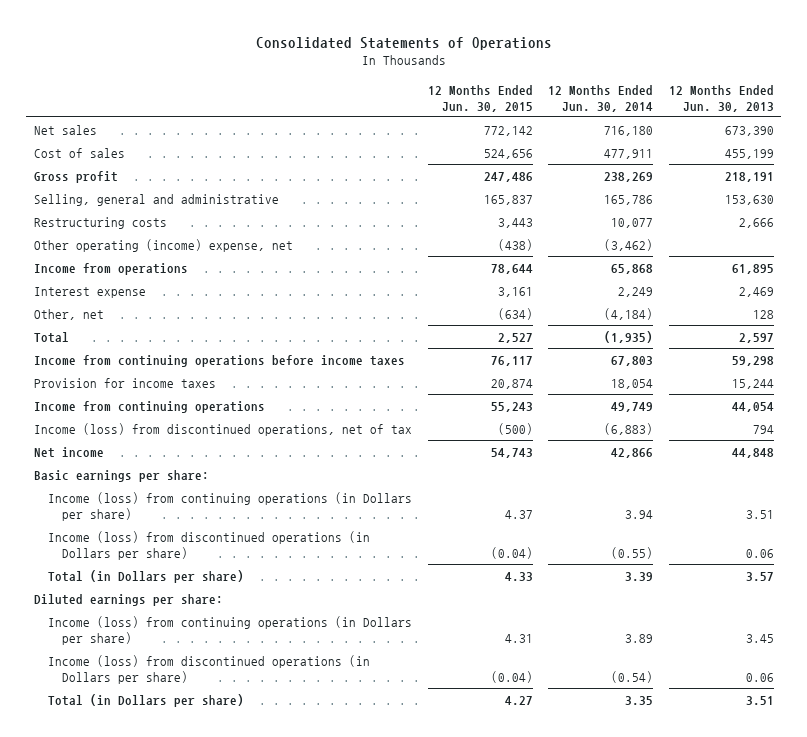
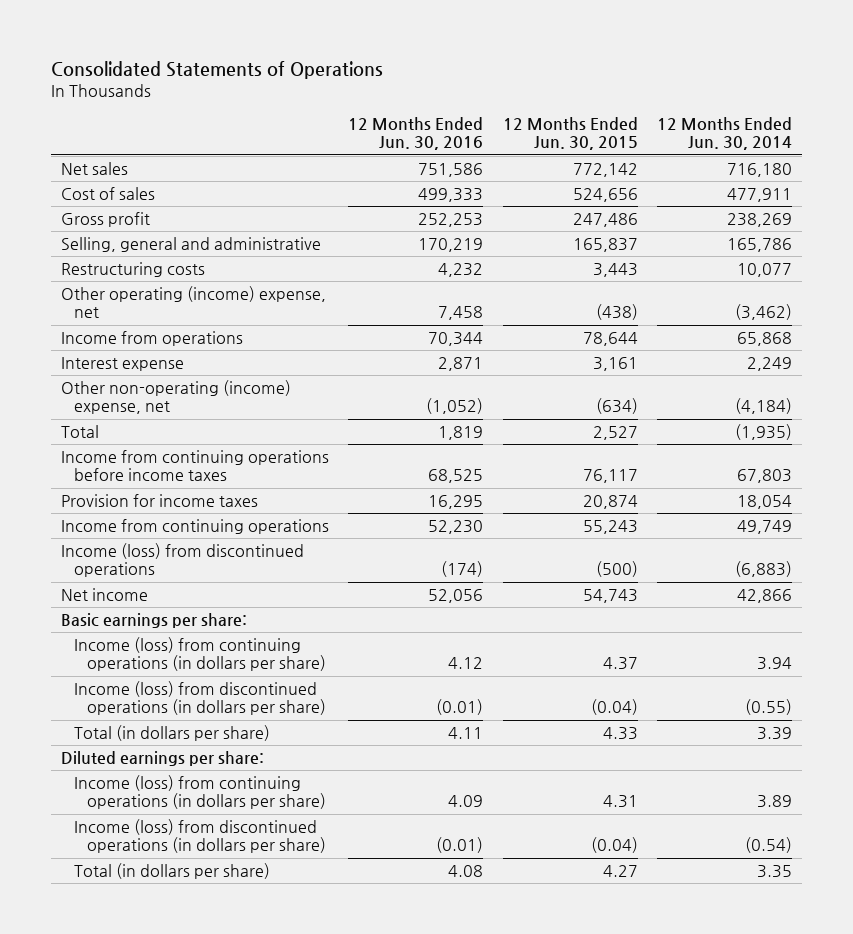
- | 12 Months Ended Jun. 30, 2015 | 12 Months Ended Jun. 30, 2014 | 12 Months Ended Jun. 30, 2013
+ | 12 Months Ended Jun. 30, 2016 | 12 Months Ended Jun. 30, 2015 | 12 Months Ended Jun. 30, 2014
- Other, net | (634) | (4,184) | 128
+ Other non-operating (income) expense, net | (1,052) | (634) | (4,184)
- Income (loss) from discontinued operations, net of tax | (500) | (6,883) | 794
+ Income (loss) from discontinued operations | (174) | (500) | (6,883)
- Income (loss) from continuing operations (in Dollars per share) | 4.37 | 3.94 | 3.51
- Income (loss) from discontinued operations (in Dollars per share) | (0.04) | (0.55) | 0.06
- Total (in Dollars per share) | 4.33 | 3.39 | 3.57
+ Income (loss) from continuing operations (in dollars per share) | 4.12 | 4.37 | 3.94
+ Income (loss) from discontinued operations (in dollars per share) | (0.01) | (0.04) | (0.55)
+ Total (in dollars per share) | 4.11 | 4.33 | 3.39
- Income (loss) from continuing operations (in Dollars per share) | 4.31 | 3.89 | 3.45
- Income (loss) from discontinued operations (in Dollars per share) | (0.04) | (0.54) | 0.06
- Total (in Dollars per share) | 4.27 | 3.35 | 3.51
+ Income (loss) from continuing operations (in dollars per share) | 4.09 | 4.31 | 3.89
+ Income (loss) from discontinued operations (in dollars per share) | (0.01) | (0.04) | (0.54)
+ Total (in dollars per share) | 4.08 | 4.27 | 3.35

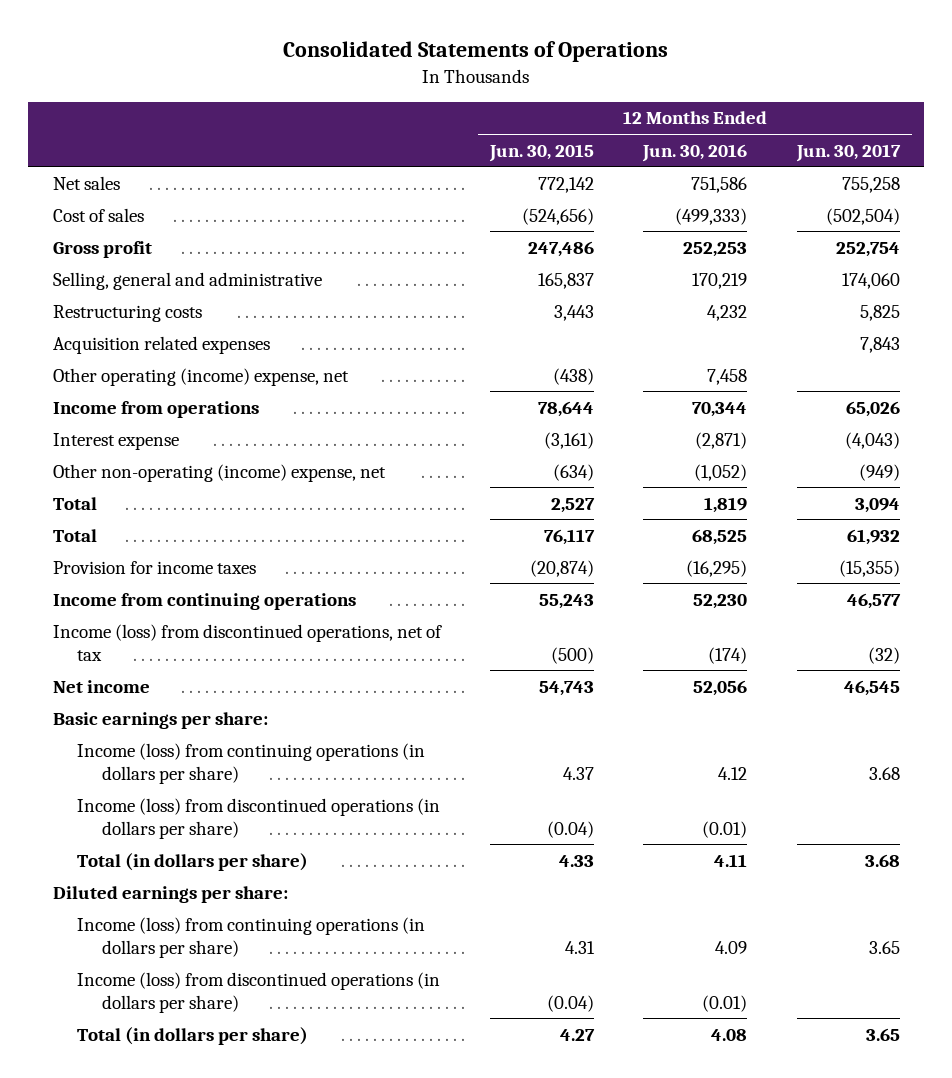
- | 12 Months Ended Jun. 30, 2016 | 12 Months Ended Jun. 30, 2015 | 12 Months Ended Jun. 30, 2014
+ | 12 Months Ended Jun. 30, 2015 | 12 Months Ended Jun. 30, 2016 | 12 Months Ended Jun. 30, 2017
- Cost of sales | 499,333 | 524,656 | 477,911
+ Cost of sales | (524,656) | (499,333) | (502,504)
+ Acquisition related expenses | | | 7,843
- Interest expense | 2,871 | 3,161 | 2,249
+ Interest expense | (3,161) | (2,871) | (4,043)
- Income from continuing operations before income taxes | 68,525 | 76,117 | 67,803
- Provision for income taxes | 16,295 | 20,874 | 18,054
+ Total | 76,117 | 68,525 | 61,932
+ Provision for income taxes | (20,874) | (16,295) | (15,355)
- Income (loss) from discontinued operations | (174) | (500) | (6,883)
+ Income (loss) from discontinued operations, net of tax | (500) | (174) | (32)

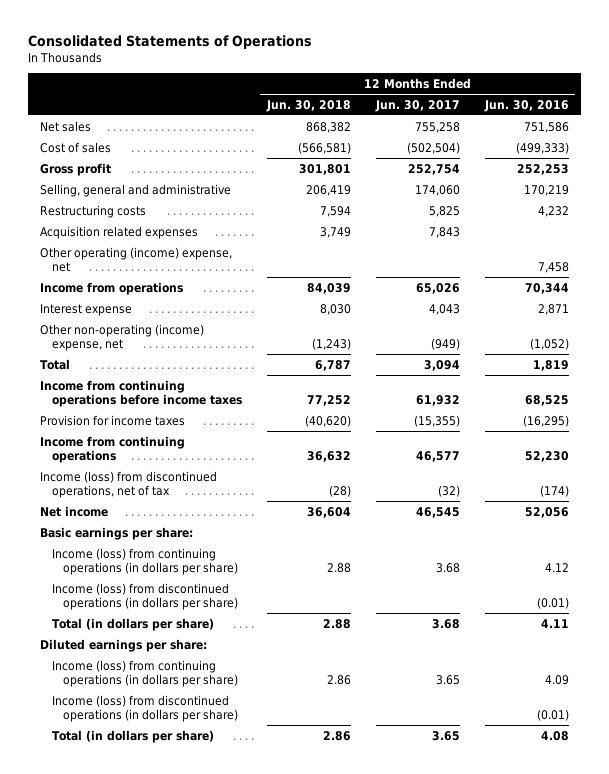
- | 12 Months Ended Jun. 30, 2015 | 12 Months Ended Jun. 30, 2016 | 12 Months Ended Jun. 30, 2017
+ | 12 Months Ended Jun. 30, 2018 | 12 Months Ended Jun. 30, 2017 | 12 Months Ended Jun. 30, 2016
- Interest expense | (3,161) | (2,871) | (4,043)
+ Interest expense | 8,030 | 4,043 | 2,871
- Total | 76,117 | 68,525 | 61,932
+ Income from continuing operations before income taxes | 77,252 | 61,932 | 68,525

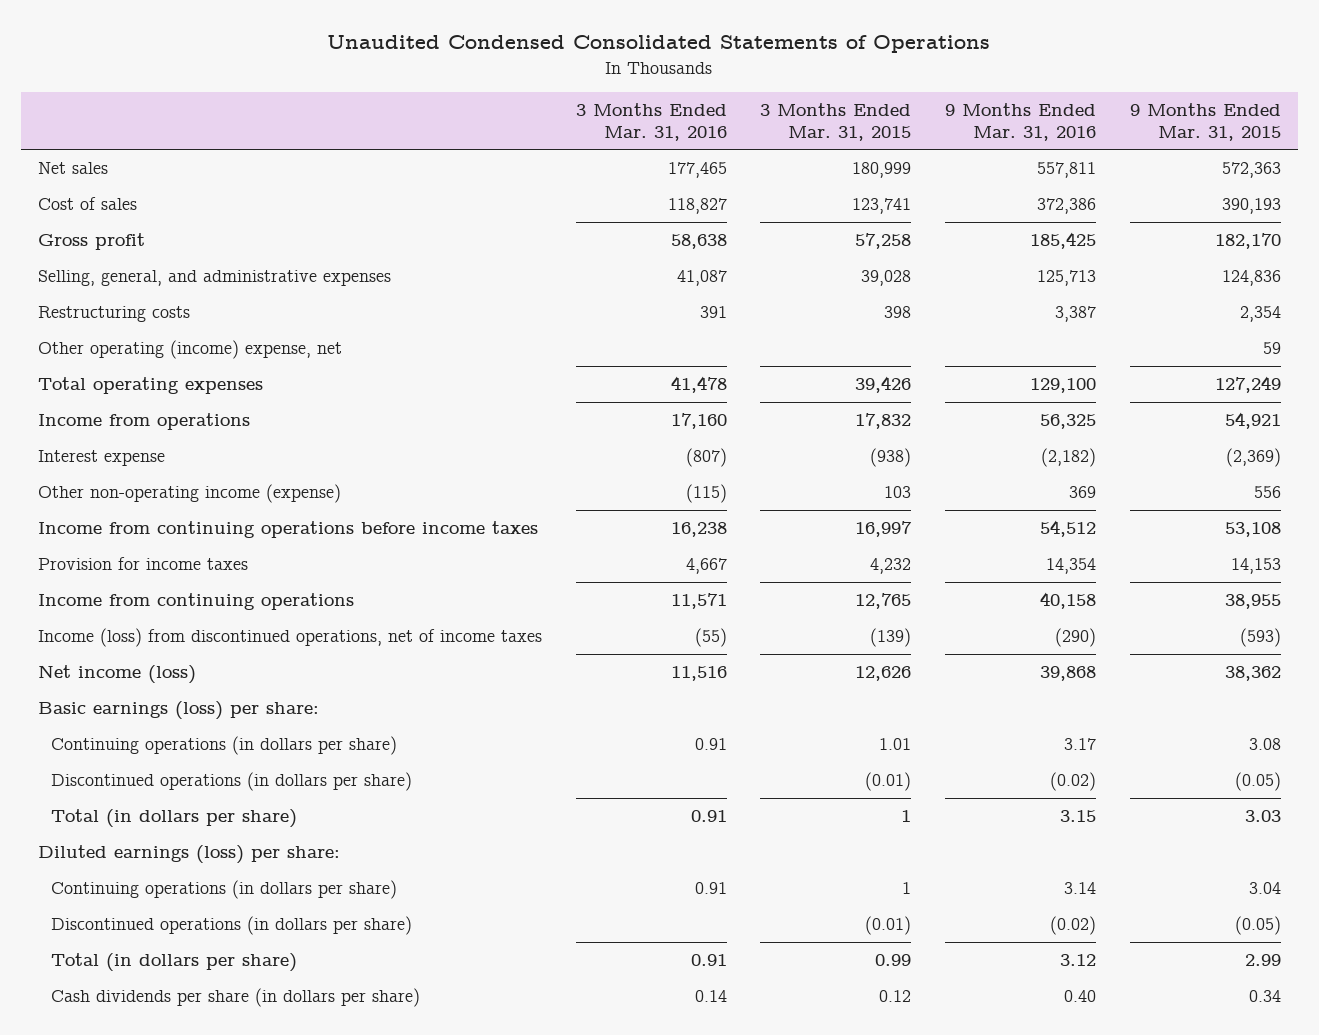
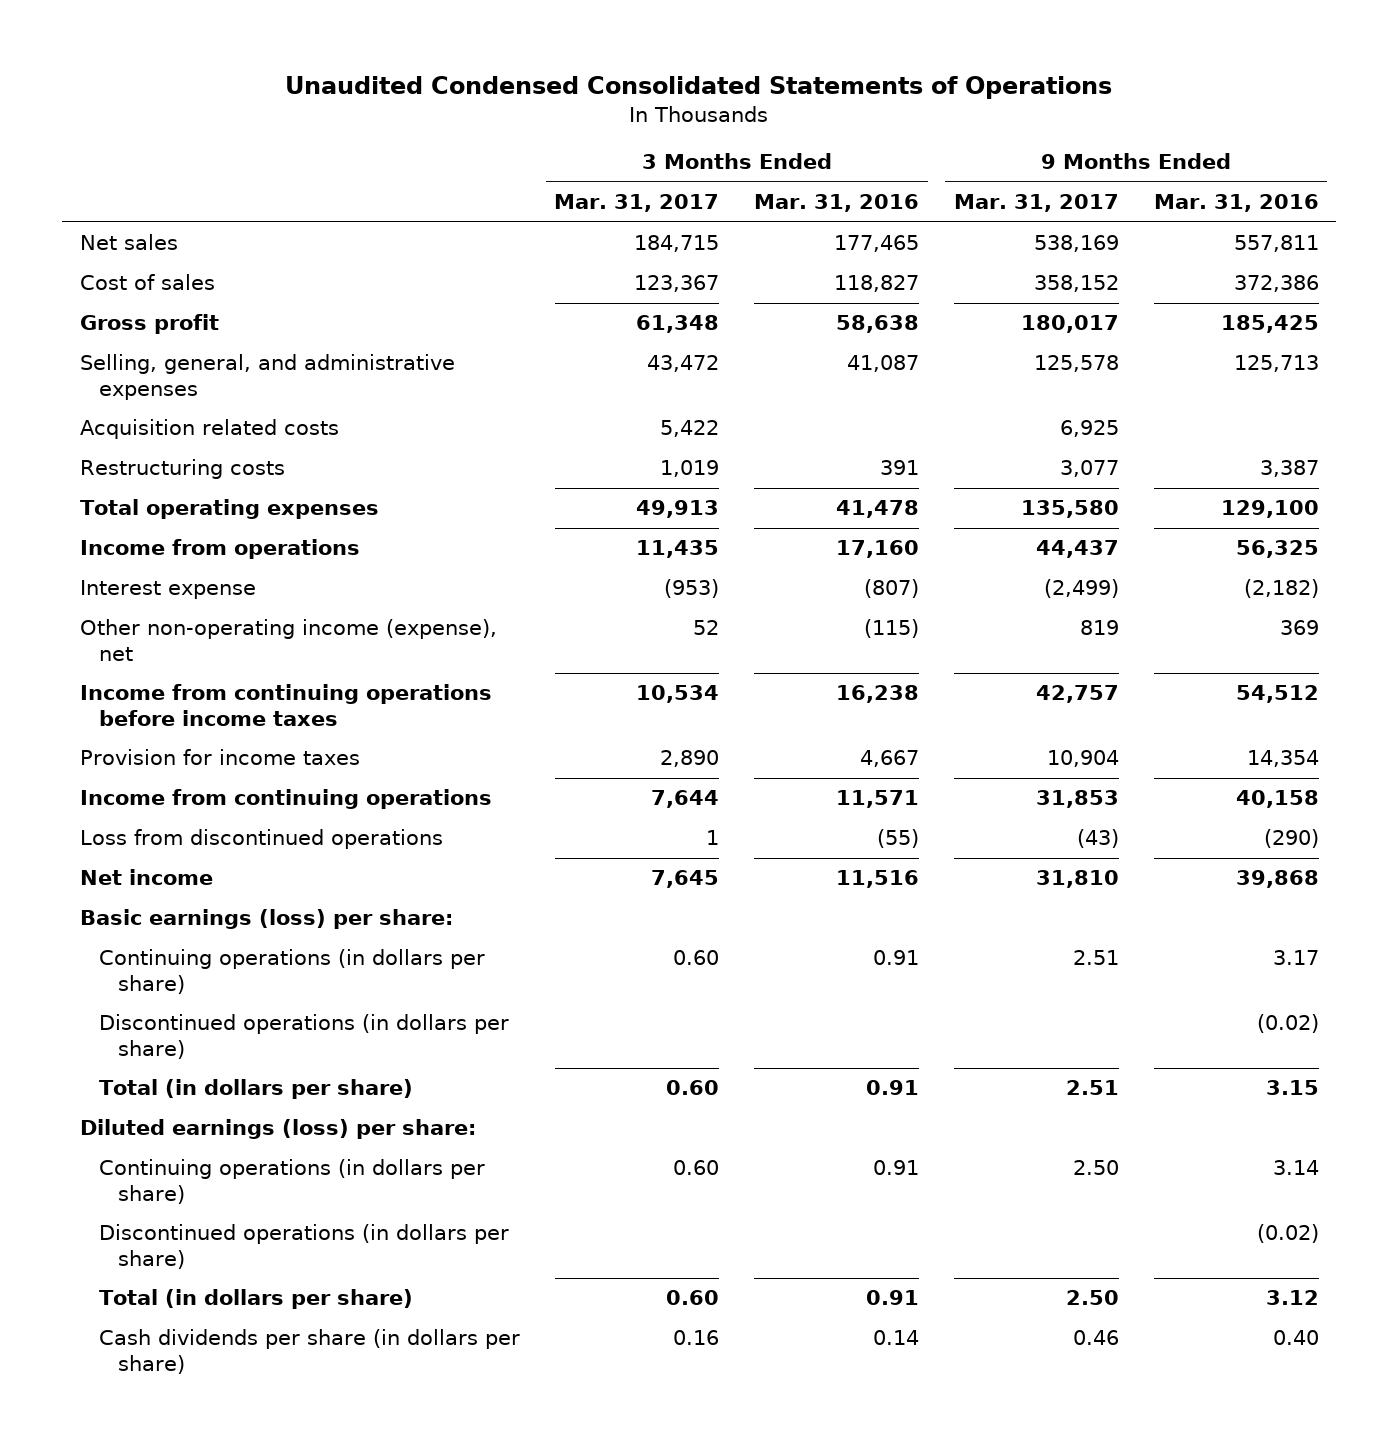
- | 3 Months Ended Mar. 31, 2016 | 3 Months Ended Mar. 31, 2015 | 9 Months Ended Mar. 31, 2016 | 9 Months Ended Mar. 31, 2015
+ | 3 Months Ended Mar. 31, 2017 | 3 Months Ended Mar. 31, 2016 | 9 Months Ended Mar. 31, 2017 | 9 Months Ended Mar. 31, 2016
+ Acquisition related costs | 5,422 | | 6,925 |
- Other operating (income) expense, net | | | | 59
- Other non-operating income (expense) | (115) | 103 | 369 | 556
+ Other non-operating income (expense), net | 52 | (115) | 819 | 369
- Income (loss) from discontinued operations, net of income taxes | (55) | (139) | (290) | (593)
- Net income (loss) | 11,516 | 12,626 | 39,868 | 38,362
+ Loss from discontinued operations | 1 | (55) | (43) | (290)
+ Net income | 7,645 | 11,516 | 31,810 | 39,868

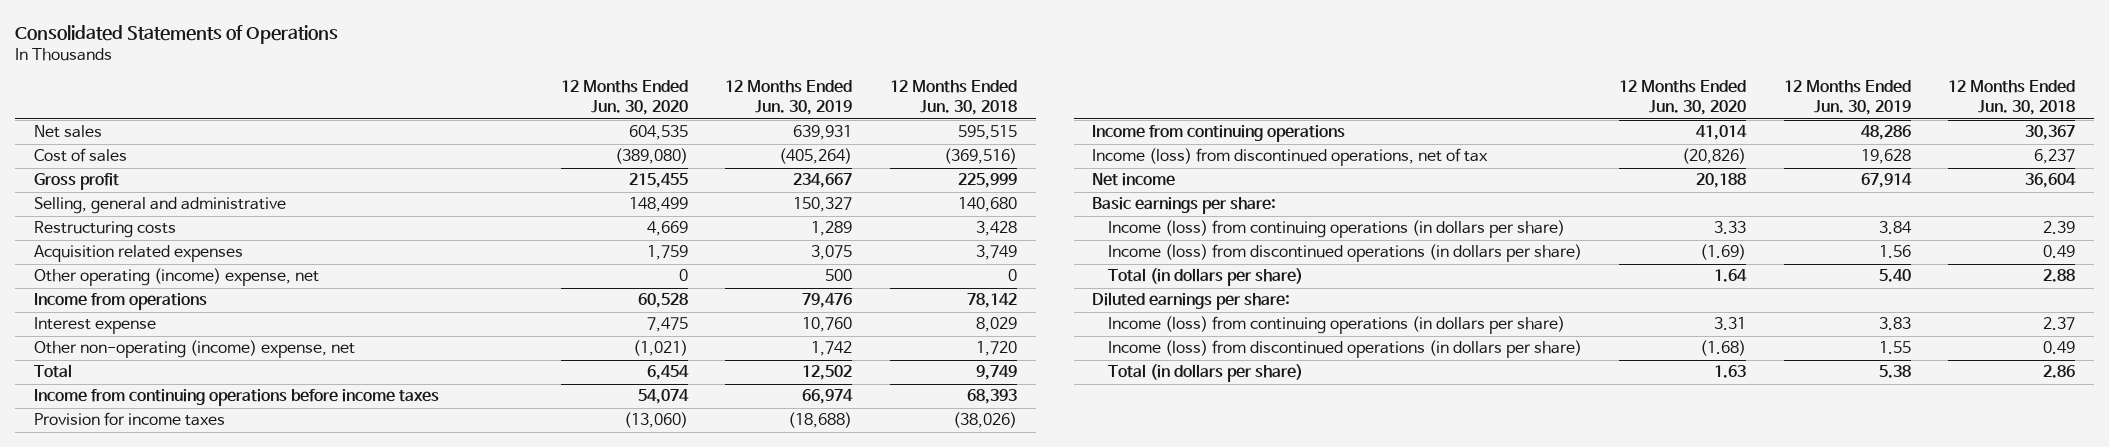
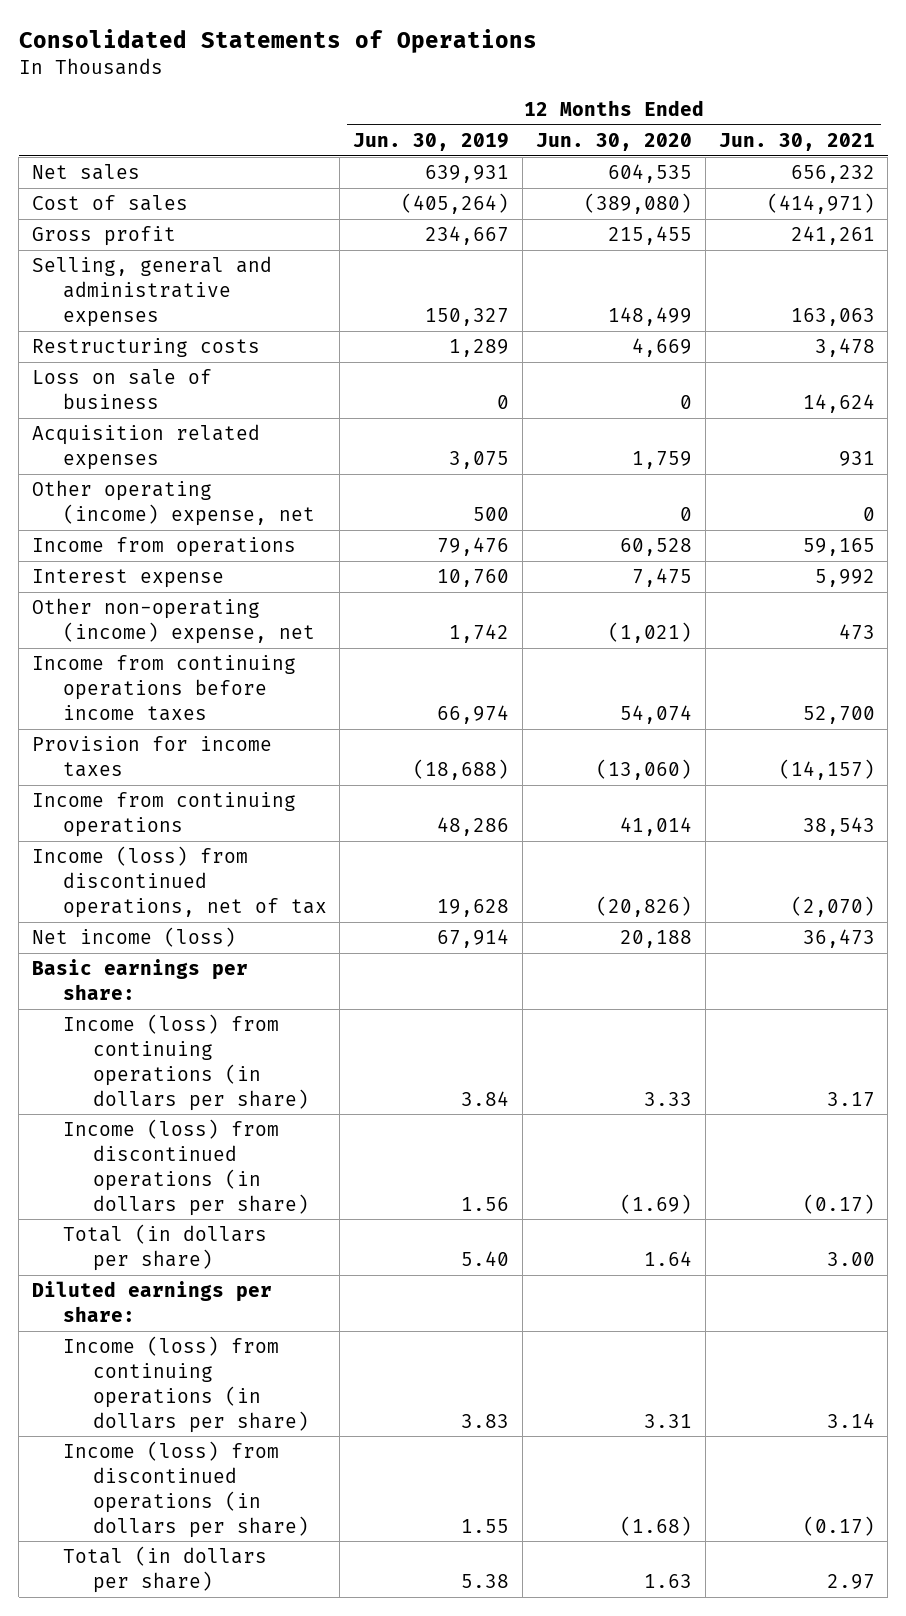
- | 12 Months Ended Jun. 30, 2020 | 12 Months Ended Jun. 30, 2019 | 12 Months Ended Jun. 30, 2018
+ | 12 Months Ended Jun. 30, 2019 | 12 Months Ended Jun. 30, 2020 | 12 Months Ended Jun. 30, 2021
- Selling, general and administrative | 148,499 | 150,327 | 140,680
+ Selling, general and administrative expenses | 150,327 | 148,499 | 163,063
+ Loss on sale of business | 0 | 0 | 14,624
- Total | 6,454 | 12,502 | 9,749
- Net income | 20,188 | 67,914 | 36,604
+ Net income (loss) | 67,914 | 20,188 | 36,473

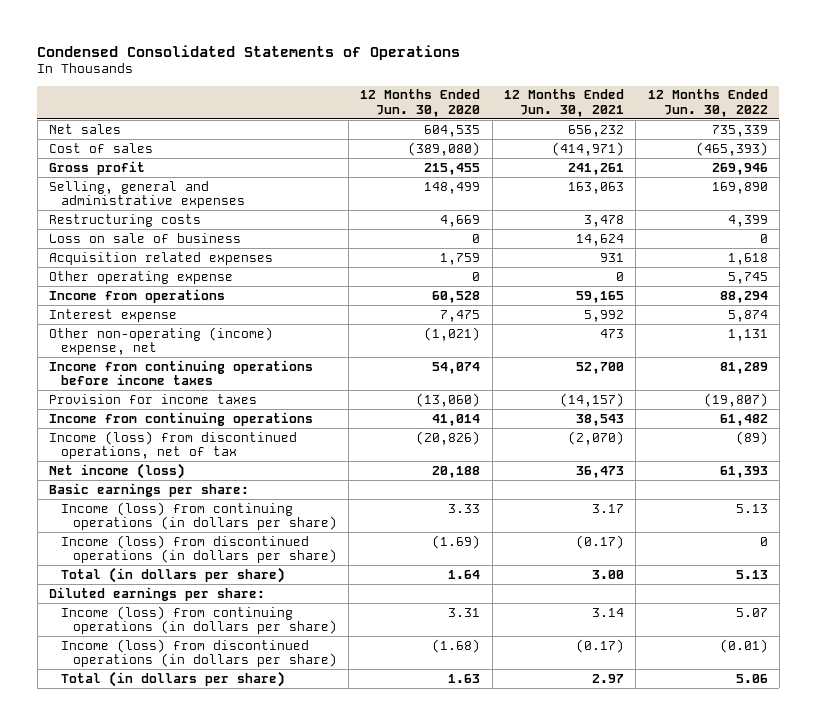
- Consolidated Statements of Operations
+ Condensed Consolidated Statements of Operations
- | 12 Months Ended Jun. 30, 2019 | 12 Months Ended Jun. 30, 2020 | 12 Months Ended Jun. 30, 2021
+ | 12 Months Ended Jun. 30, 2020 | 12 Months Ended Jun. 30, 2021 | 12 Months Ended Jun. 30, 2022
- Other operating (income) expense, net | 500 | 0 | 0
+ Other operating expense | 0 | 0 | 5,745

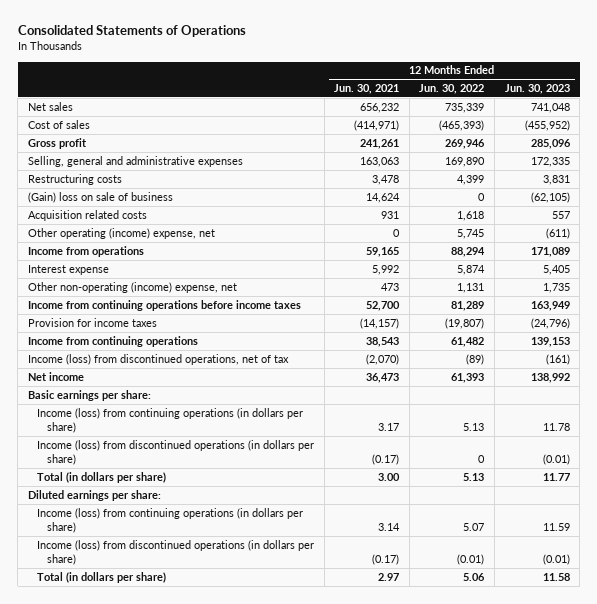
- Condensed Consolidated Statements of Operations
+ Consolidated Statements of Operations
- | 12 Months Ended Jun. 30, 2020 | 12 Months Ended Jun. 30, 2021 | 12 Months Ended Jun. 30, 2022
+ | 12 Months Ended Jun. 30, 2021 | 12 Months Ended Jun. 30, 2022 | 12 Months Ended Jun. 30, 2023
- Loss on sale of business | 0 | 14,624 | 0
- Acquisition related expenses | 1,759 | 931 | 1,618
- Other operating expense | 0 | 0 | 5,745
+ (Gain) loss on sale of business | 14,624 | 0 | (62,105)
+ Acquisition related costs | 931 | 1,618 | 557
+ Other operating (income) expense, net | 0 | 5,745 | (611)
- Net income (loss) | 20,188 | 36,473 | 61,393
+ Net income | 36,473 | 61,393 | 138,992

